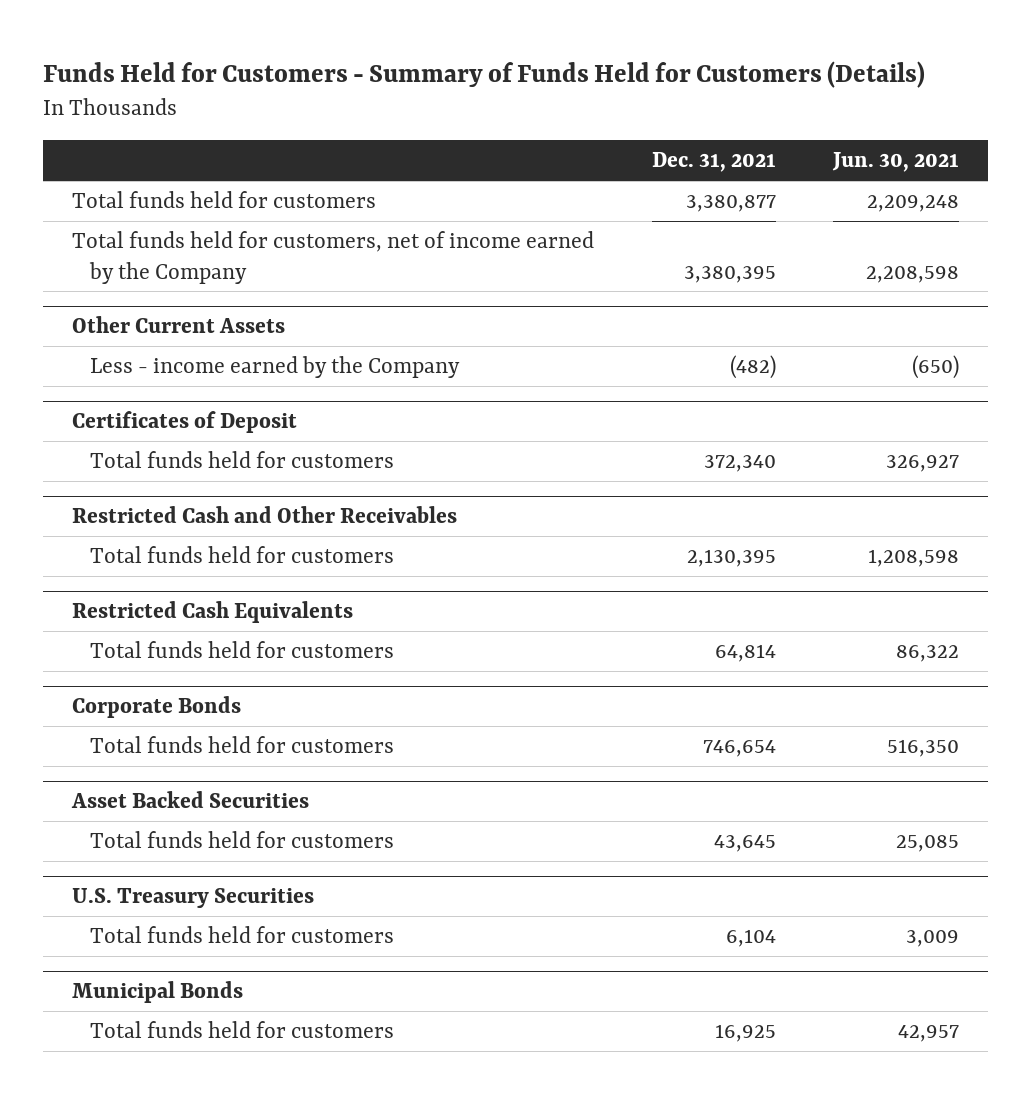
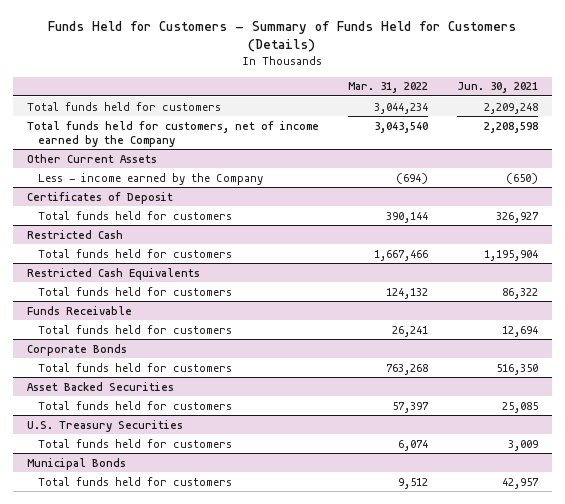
- | Dec. 31, 2021 | Jun. 30, 2021
+ | Mar. 31, 2022 | Jun. 30, 2021
- Restricted Cash and Other Receivables
- Total funds held for customers | 2,130,395 | 1,208,598
+ Restricted Cash
+ Total funds held for customers | 1,667,466 | 1,195,904
+ Funds Receivable
+ Total funds held for customers | 26,241 | 12,694

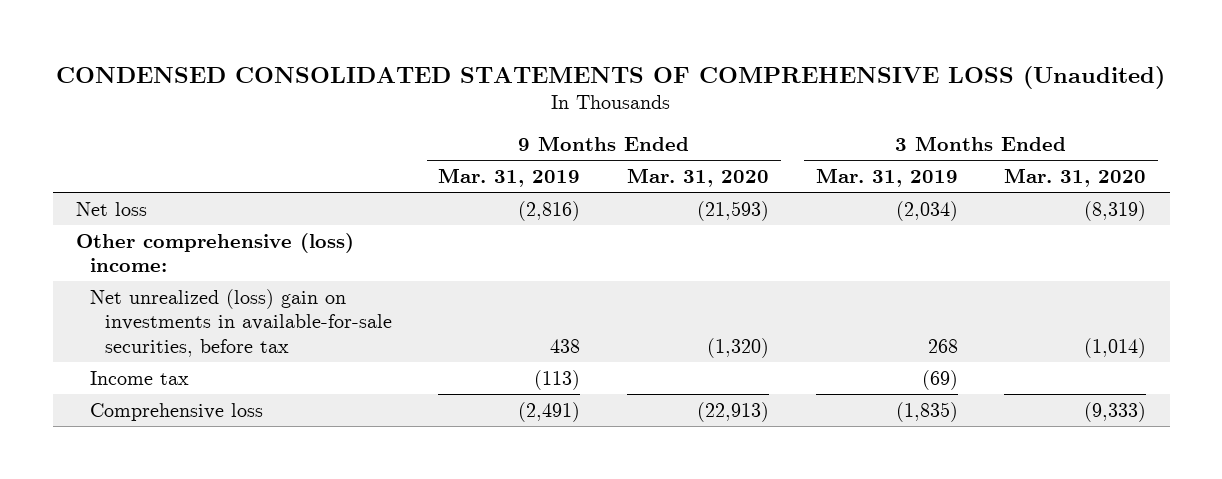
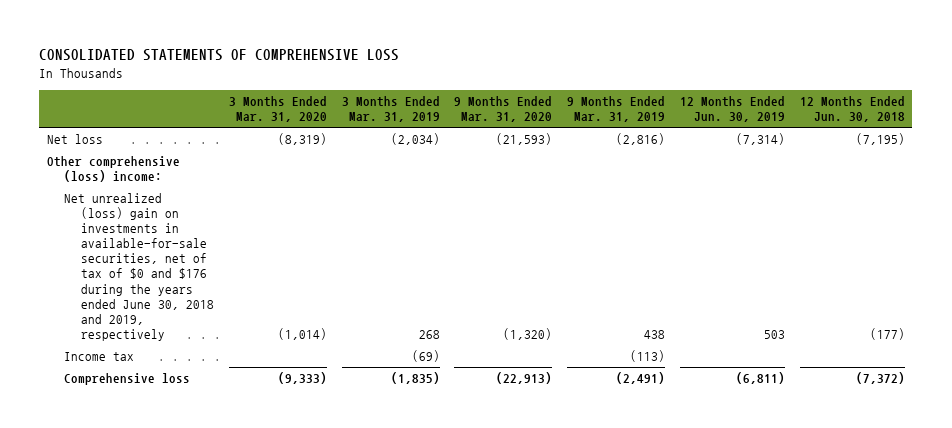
- CONDENSED CONSOLIDATED STATEMENTS OF COMPREHENSIVE LOSS (Unaudited)
+ CONSOLIDATED STATEMENTS OF COMPREHENSIVE LOSS
- | 9 Months Ended Mar. 31, 2019 | 9 Months Ended Mar. 31, 2020 | 3 Months Ended Mar. 31, 2019 | 3 Months Ended Mar. 31, 2020
+ | 3 Months Ended Mar. 31, 2020 | 3 Months Ended Mar. 31, 2019 | 9 Months Ended Mar. 31, 2020 | 9 Months Ended Mar. 31, 2019 | 12 Months Ended Jun. 30, 2019 | 12 Months Ended Jun. 30, 2018
- Net unrealized (loss) gain on investments in available-for-sale securities, before tax | 438 | (1,320) | 268 | (1,014)
+ Net unrealized (loss) gain on investments in available-for-sale securities, net of tax of $0 and $176 during the years ended June 30, 2018 and 2019, respectively | (1,014) | 268 | (1,320) | 438 | 503 | (177)

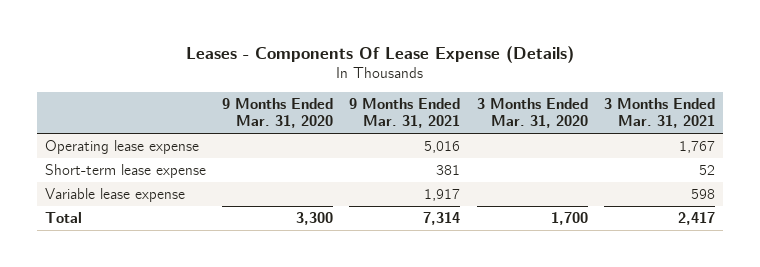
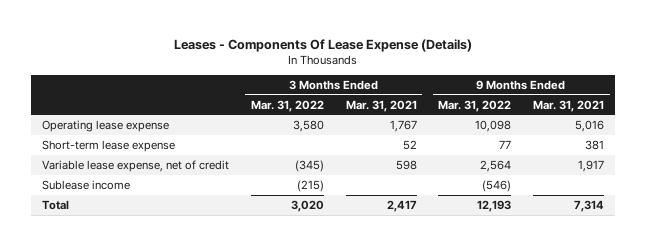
- | 9 Months Ended Mar. 31, 2020 | 9 Months Ended Mar. 31, 2021 | 3 Months Ended Mar. 31, 2020 | 3 Months Ended Mar. 31, 2021
+ | 3 Months Ended Mar. 31, 2022 | 3 Months Ended Mar. 31, 2021 | 9 Months Ended Mar. 31, 2022 | 9 Months Ended Mar. 31, 2021
- Variable lease expense | | 1,917 | | 598
+ Variable lease expense, net of credit | (345) | 598 | 2,564 | 1,917
+ Sublease income | (215) | | (546) |

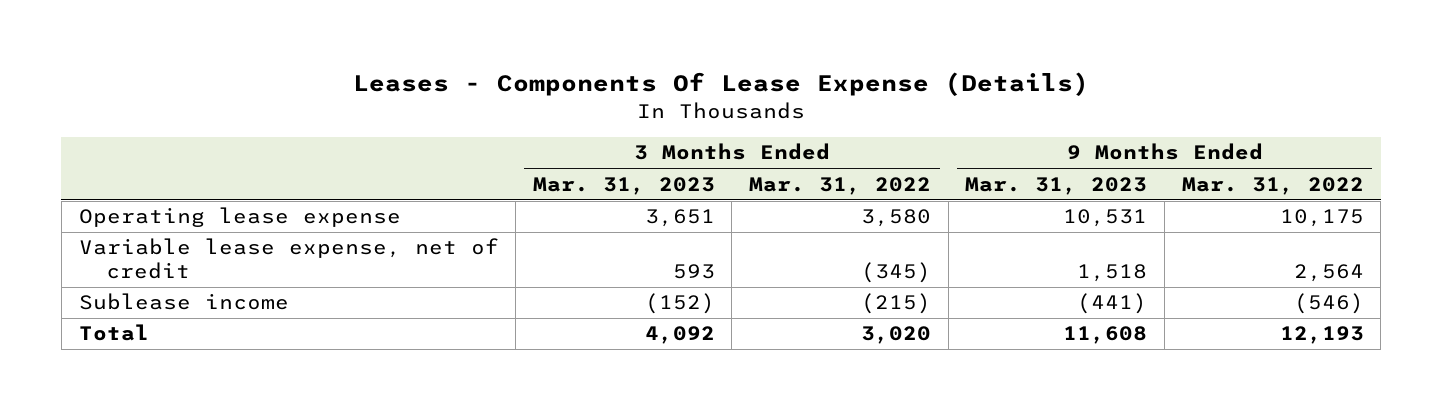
- | 3 Months Ended Mar. 31, 2022 | 3 Months Ended Mar. 31, 2021 | 9 Months Ended Mar. 31, 2022 | 9 Months Ended Mar. 31, 2021
+ | 3 Months Ended Mar. 31, 2023 | 3 Months Ended Mar. 31, 2022 | 9 Months Ended Mar. 31, 2023 | 9 Months Ended Mar. 31, 2022
- Operating lease expense | 3,580 | 1,767 | 10,098 | 5,016
- Short-term lease expense | | 52 | 77 | 381
+ Operating lease expense | 3,651 | 3,580 | 10,531 | 10,175

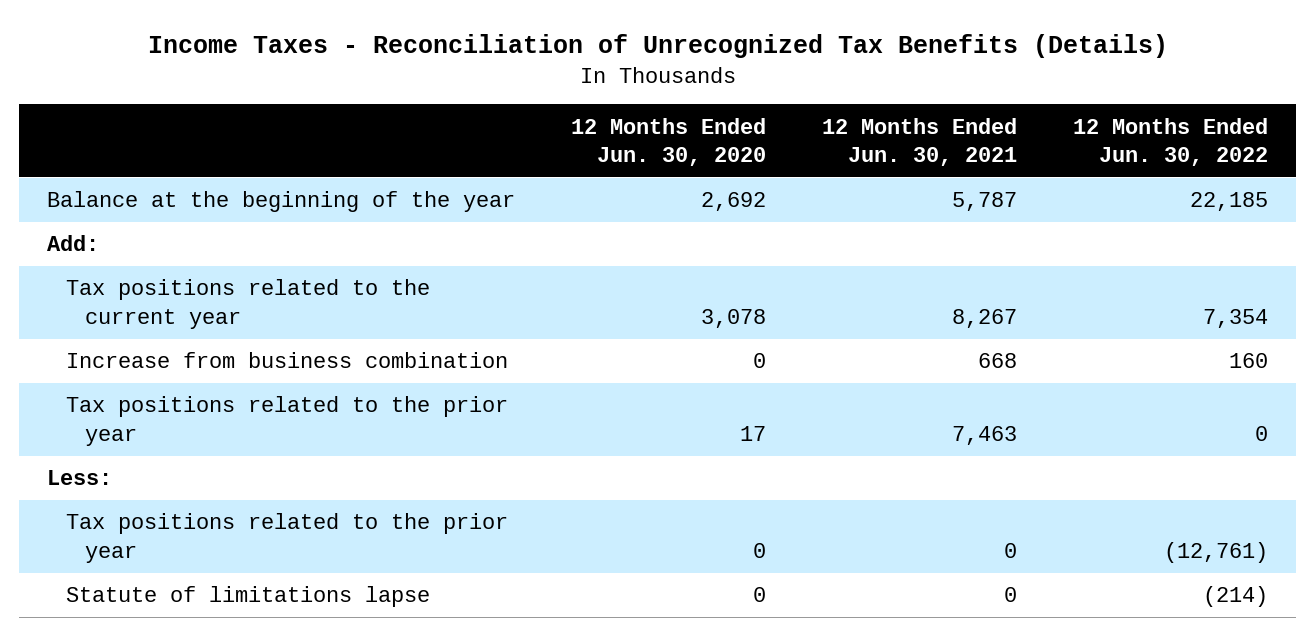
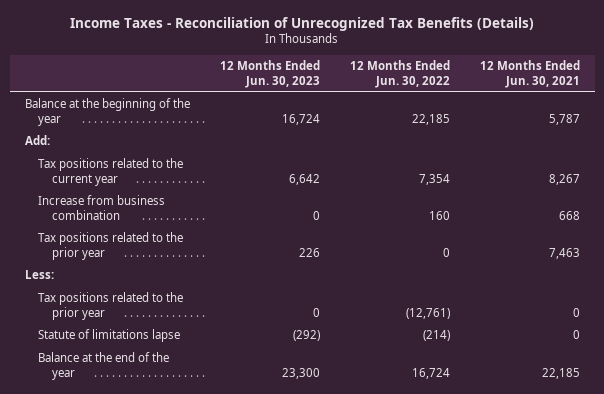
- | 12 Months Ended Jun. 30, 2020 | 12 Months Ended Jun. 30, 2021 | 12 Months Ended Jun. 30, 2022
+ | 12 Months Ended Jun. 30, 2023 | 12 Months Ended Jun. 30, 2022 | 12 Months Ended Jun. 30, 2021
+ Balance at the end of the year | 23,300 | 16,724 | 22,185

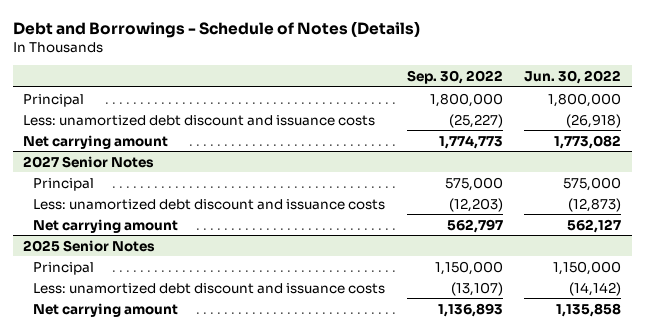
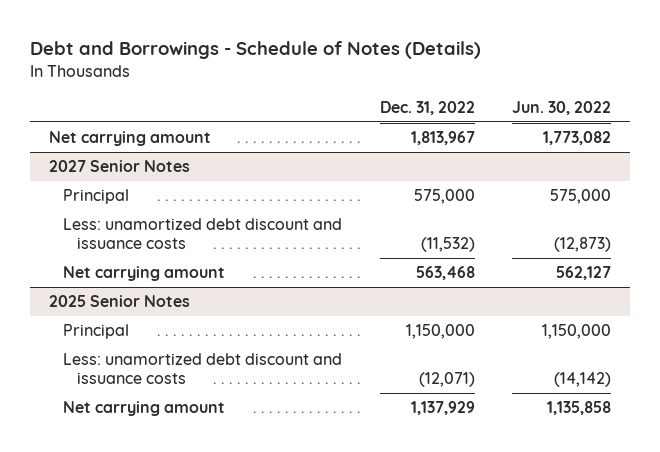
- | Sep. 30, 2022 | Jun. 30, 2022
+ | Dec. 31, 2022 | Jun. 30, 2022
- Principal | 1,800,000 | 1,800,000
- Less: unamortized debt discount and issuance costs | (25,227) | (26,918)

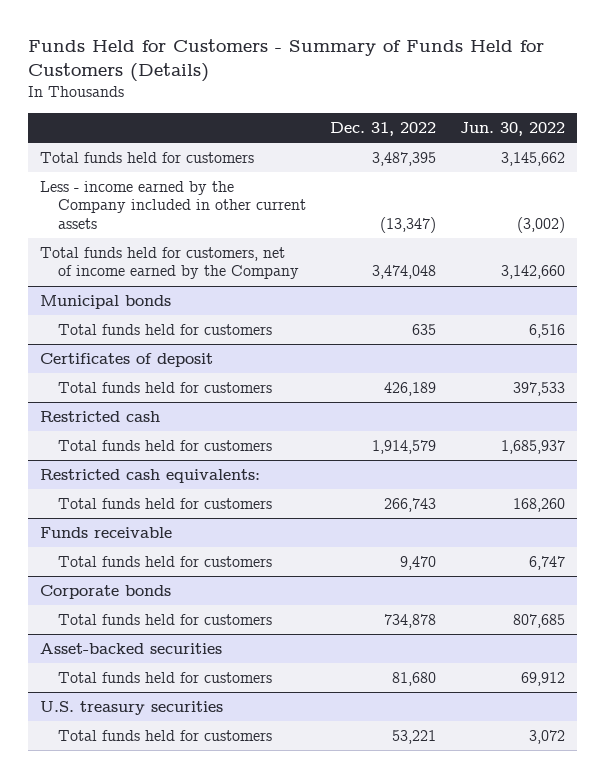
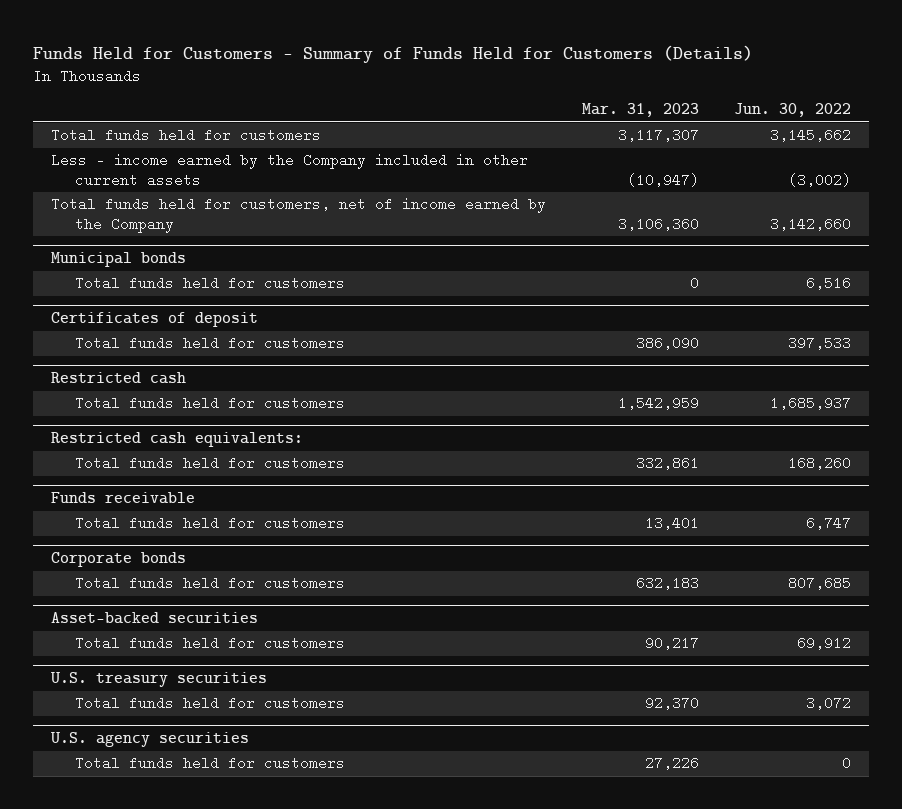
- | Dec. 31, 2022 | Jun. 30, 2022
+ | Mar. 31, 2023 | Jun. 30, 2022
+ U.S. agency securities
+ Total funds held for customers | 27,226 | 0

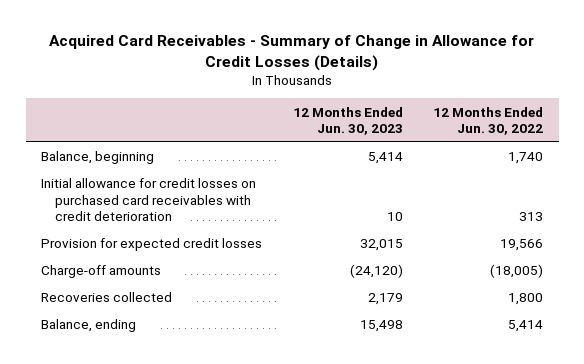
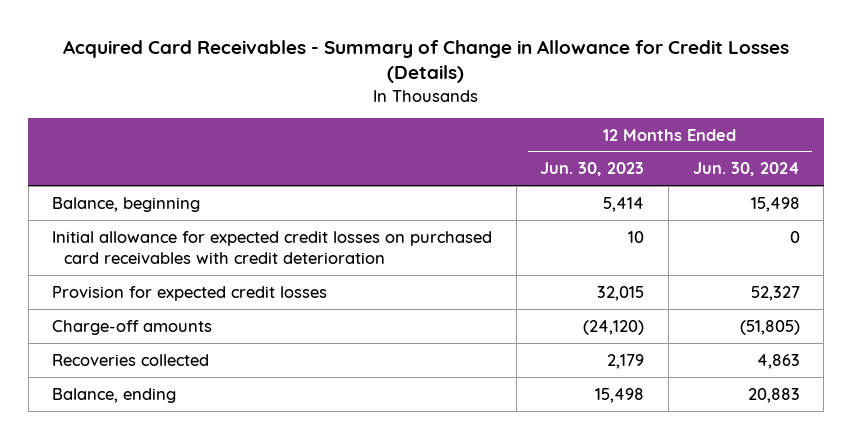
- | 12 Months Ended Jun. 30, 2023 | 12 Months Ended Jun. 30, 2022
+ | 12 Months Ended Jun. 30, 2023 | 12 Months Ended Jun. 30, 2024
- Initial allowance for credit losses on purchased card receivables with credit deterioration | 10 | 313
+ Initial allowance for expected credit losses on purchased card receivables with credit deterioration | 10 | 0

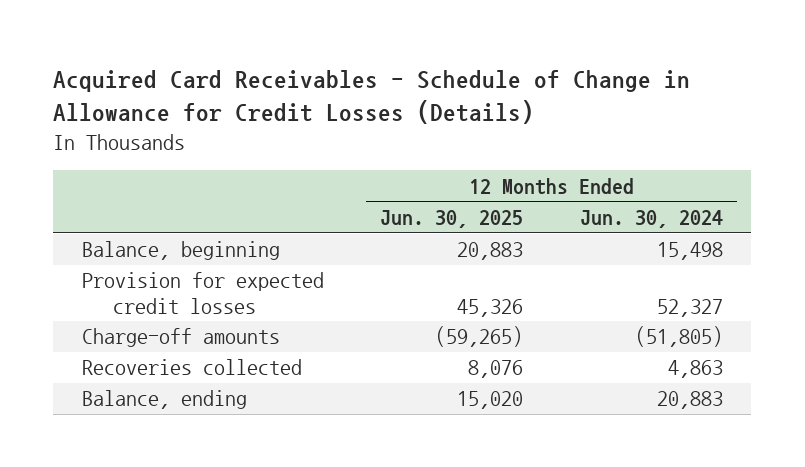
- Acquired Card Receivables - Summary of Change in Allowance for Credit Losses (Details)
+ Acquired Card Receivables - Schedule of Change in Allowance for Credit Losses (Details)
- | 12 Months Ended Jun. 30, 2023 | 12 Months Ended Jun. 30, 2024
+ | 12 Months Ended Jun. 30, 2025 | 12 Months Ended Jun. 30, 2024
- Initial allowance for expected credit losses on purchased card receivables with credit deterioration | 10 | 0

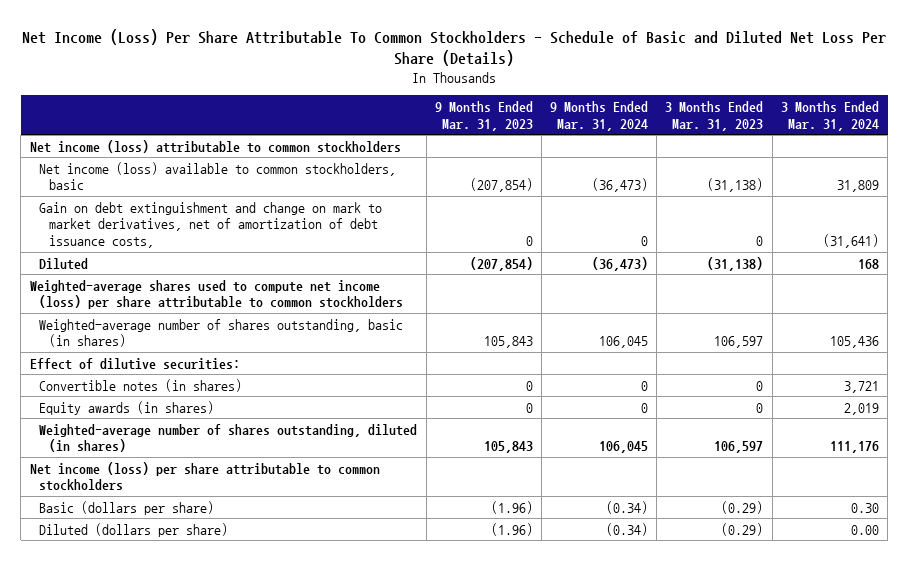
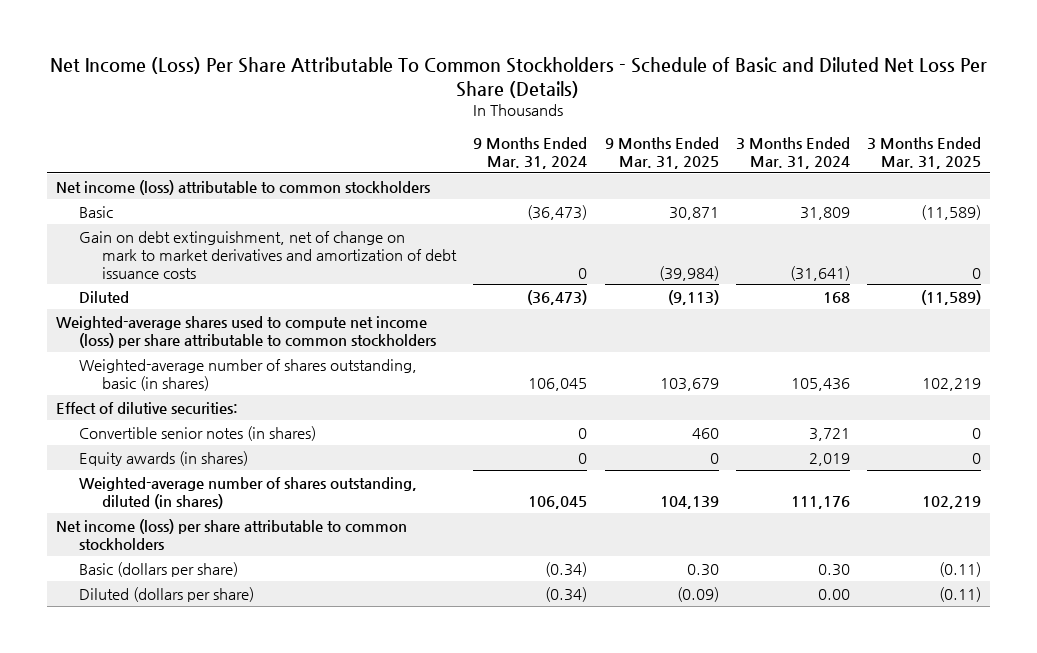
- | 9 Months Ended Mar. 31, 2023 | 9 Months Ended Mar. 31, 2024 | 3 Months Ended Mar. 31, 2023 | 3 Months Ended Mar. 31, 2024
+ | 9 Months Ended Mar. 31, 2024 | 9 Months Ended Mar. 31, 2025 | 3 Months Ended Mar. 31, 2024 | 3 Months Ended Mar. 31, 2025
- Net income (loss) available to common stockholders, basic | (207,854) | (36,473) | (31,138) | 31,809
- Gain on debt extinguishment and change on mark to market derivatives, net of amortization of debt issuance costs, | 0 | 0 | 0 | (31,641)
+ Basic | (36,473) | 30,871 | 31,809 | (11,589)
+ Gain on debt extinguishment, net of change on mark to market derivatives and amortization of debt issuance costs | 0 | (39,984) | (31,641) | 0
- Convertible notes (in shares) | 0 | 0 | 0 | 3,721
+ Convertible senior notes (in shares) | 0 | 460 | 3,721 | 0

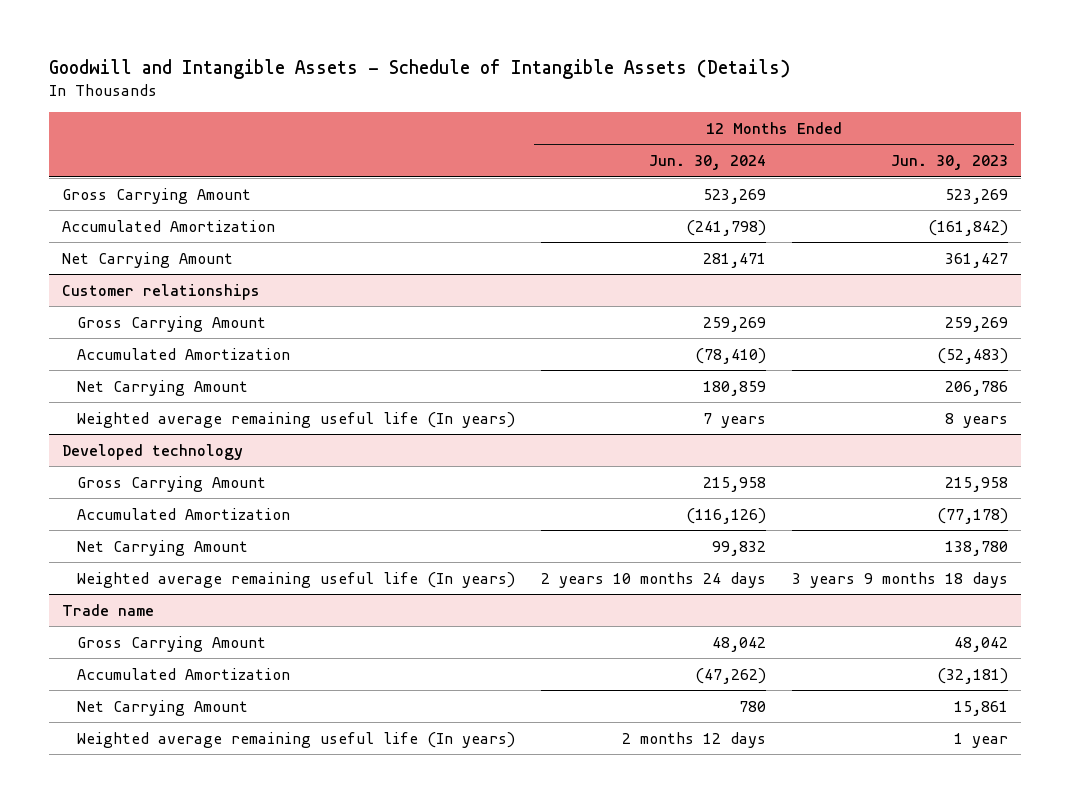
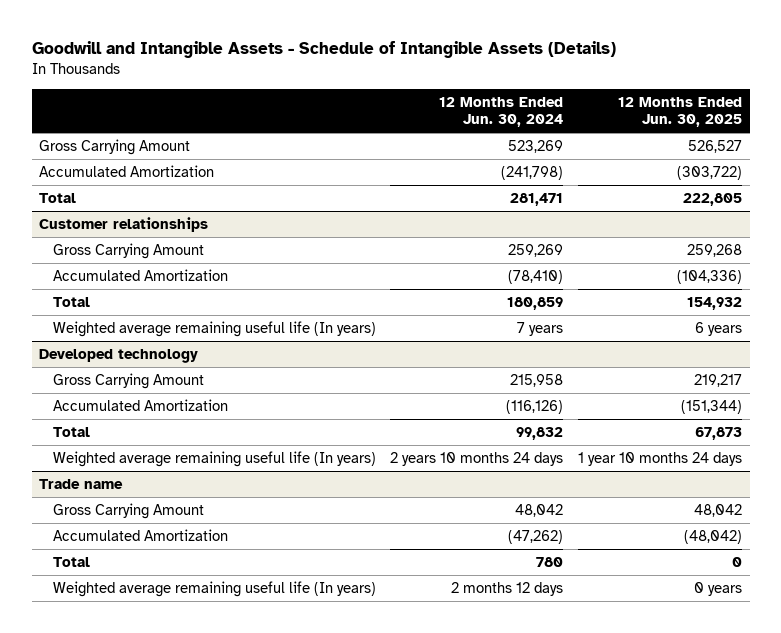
- | 12 Months Ended Jun. 30, 2024 | 12 Months Ended Jun. 30, 2023
+ | 12 Months Ended Jun. 30, 2024 | 12 Months Ended Jun. 30, 2025
- Net Carrying Amount | 281,471 | 361,427
+ Total | 281,471 | 222,805
@ Customer relationships
- Net Carrying Amount | 180,859 | 206,786
+ Total | 180,859 | 154,932
@ Developed technology
- Net Carrying Amount | 99,832 | 138,780
+ Total | 99,832 | 67,873
@ Trade name
- Net Carrying Amount | 780 | 15,861
+ Total | 780 | 0

